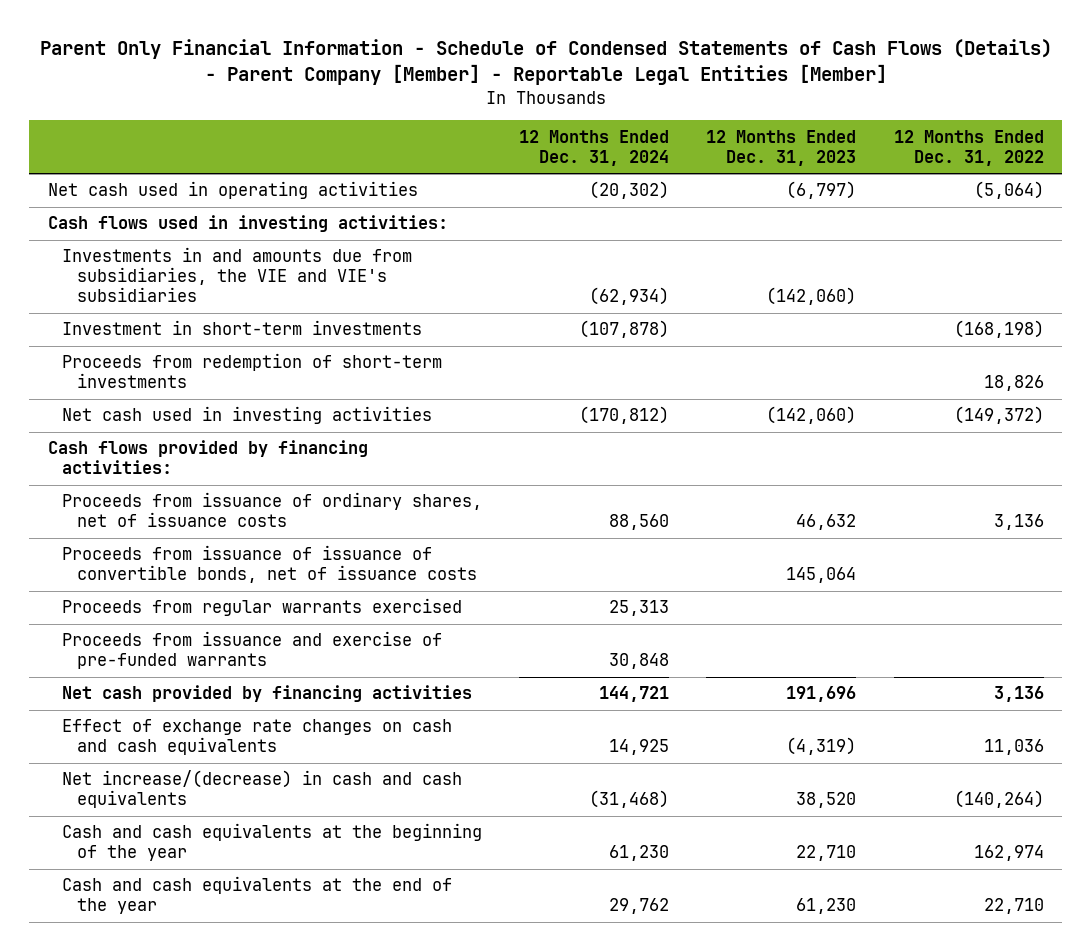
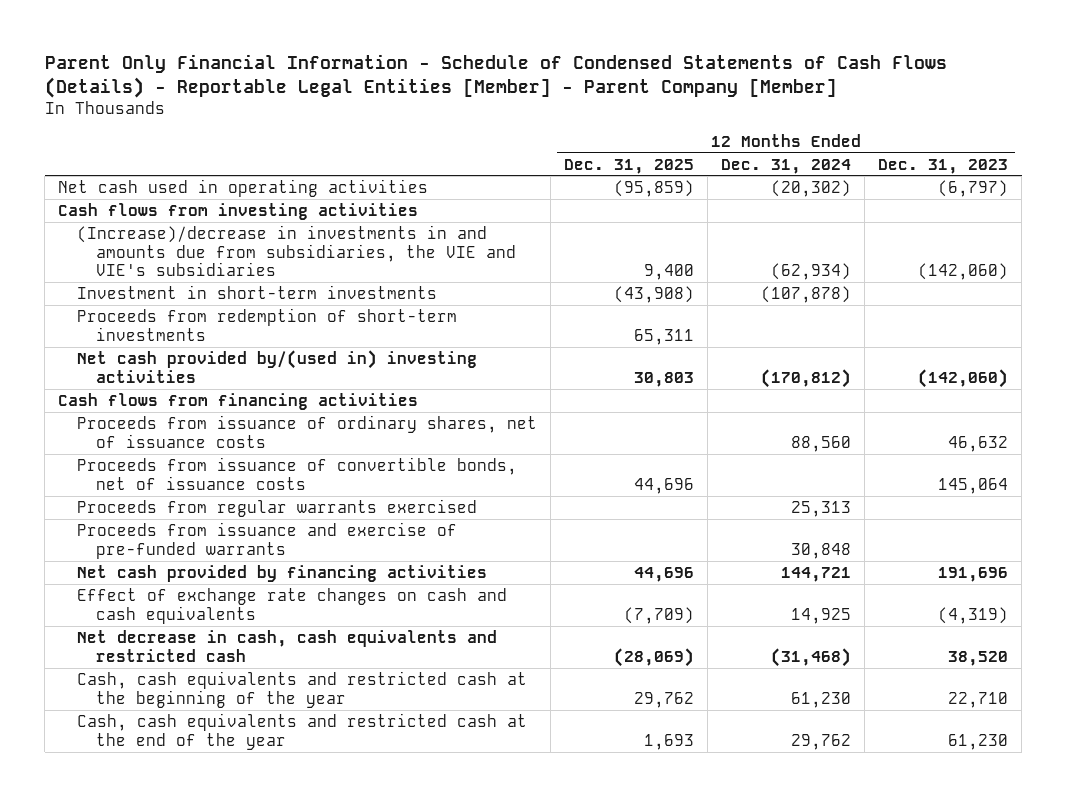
- Parent Only Financial Information - Schedule of Condensed Statements of Cash Flows (Details) - Parent Company [Member] - Reportable Legal Entities [Member]
+ Parent Only Financial Information - Schedule of Condensed Statements of Cash Flows (Details) - Reportable Legal Entities [Member] - Parent Company [Member]
- | 12 Months Ended Dec. 31, 2024 | 12 Months Ended Dec. 31, 2023 | 12 Months Ended Dec. 31, 2022
+ | 12 Months Ended Dec. 31, 2025 | 12 Months Ended Dec. 31, 2024 | 12 Months Ended Dec. 31, 2023
- Cash flows used in investing activities:
- Investments in and amounts due from subsidiaries, the VIE and VIE's subsidiaries | (62,934) | (142,060) |
+ Cash flows from investing activities
+ (Increase)/decrease in investments in and amounts due from subsidiaries, the VIE and VIE's subsidiaries | 9,400 | (62,934) | (142,060)
- Net cash used in investing activities | (170,812) | (142,060) | (149,372)
- Cash flows provided by financing activities:
+ Net cash provided by/(used in) investing activities | 30,803 | (170,812) | (142,060)
+ Cash flows from financing activities
- Proceeds from issuance of issuance of convertible bonds, net of issuance costs | | 145,064 |
+ Proceeds from issuance of convertible bonds, net of issuance costs | 44,696 | | 145,064
- Net increase/(decrease) in cash and cash equivalents | (31,468) | 38,520 | (140,264)
- Cash and cash equivalents at the beginning of the year | 61,230 | 22,710 | 162,974
- Cash and cash equivalents at the end of the year | 29,762 | 61,230 | 22,710
+ Net decrease in cash, cash equivalents and restricted cash | (28,069) | (31,468) | 38,520
+ Cash, cash equivalents and restricted cash at the beginning of the year | 29,762 | 61,230 | 22,710
+ Cash, cash equivalents and restricted cash at the end of the year | 1,693 | 29,762 | 61,230

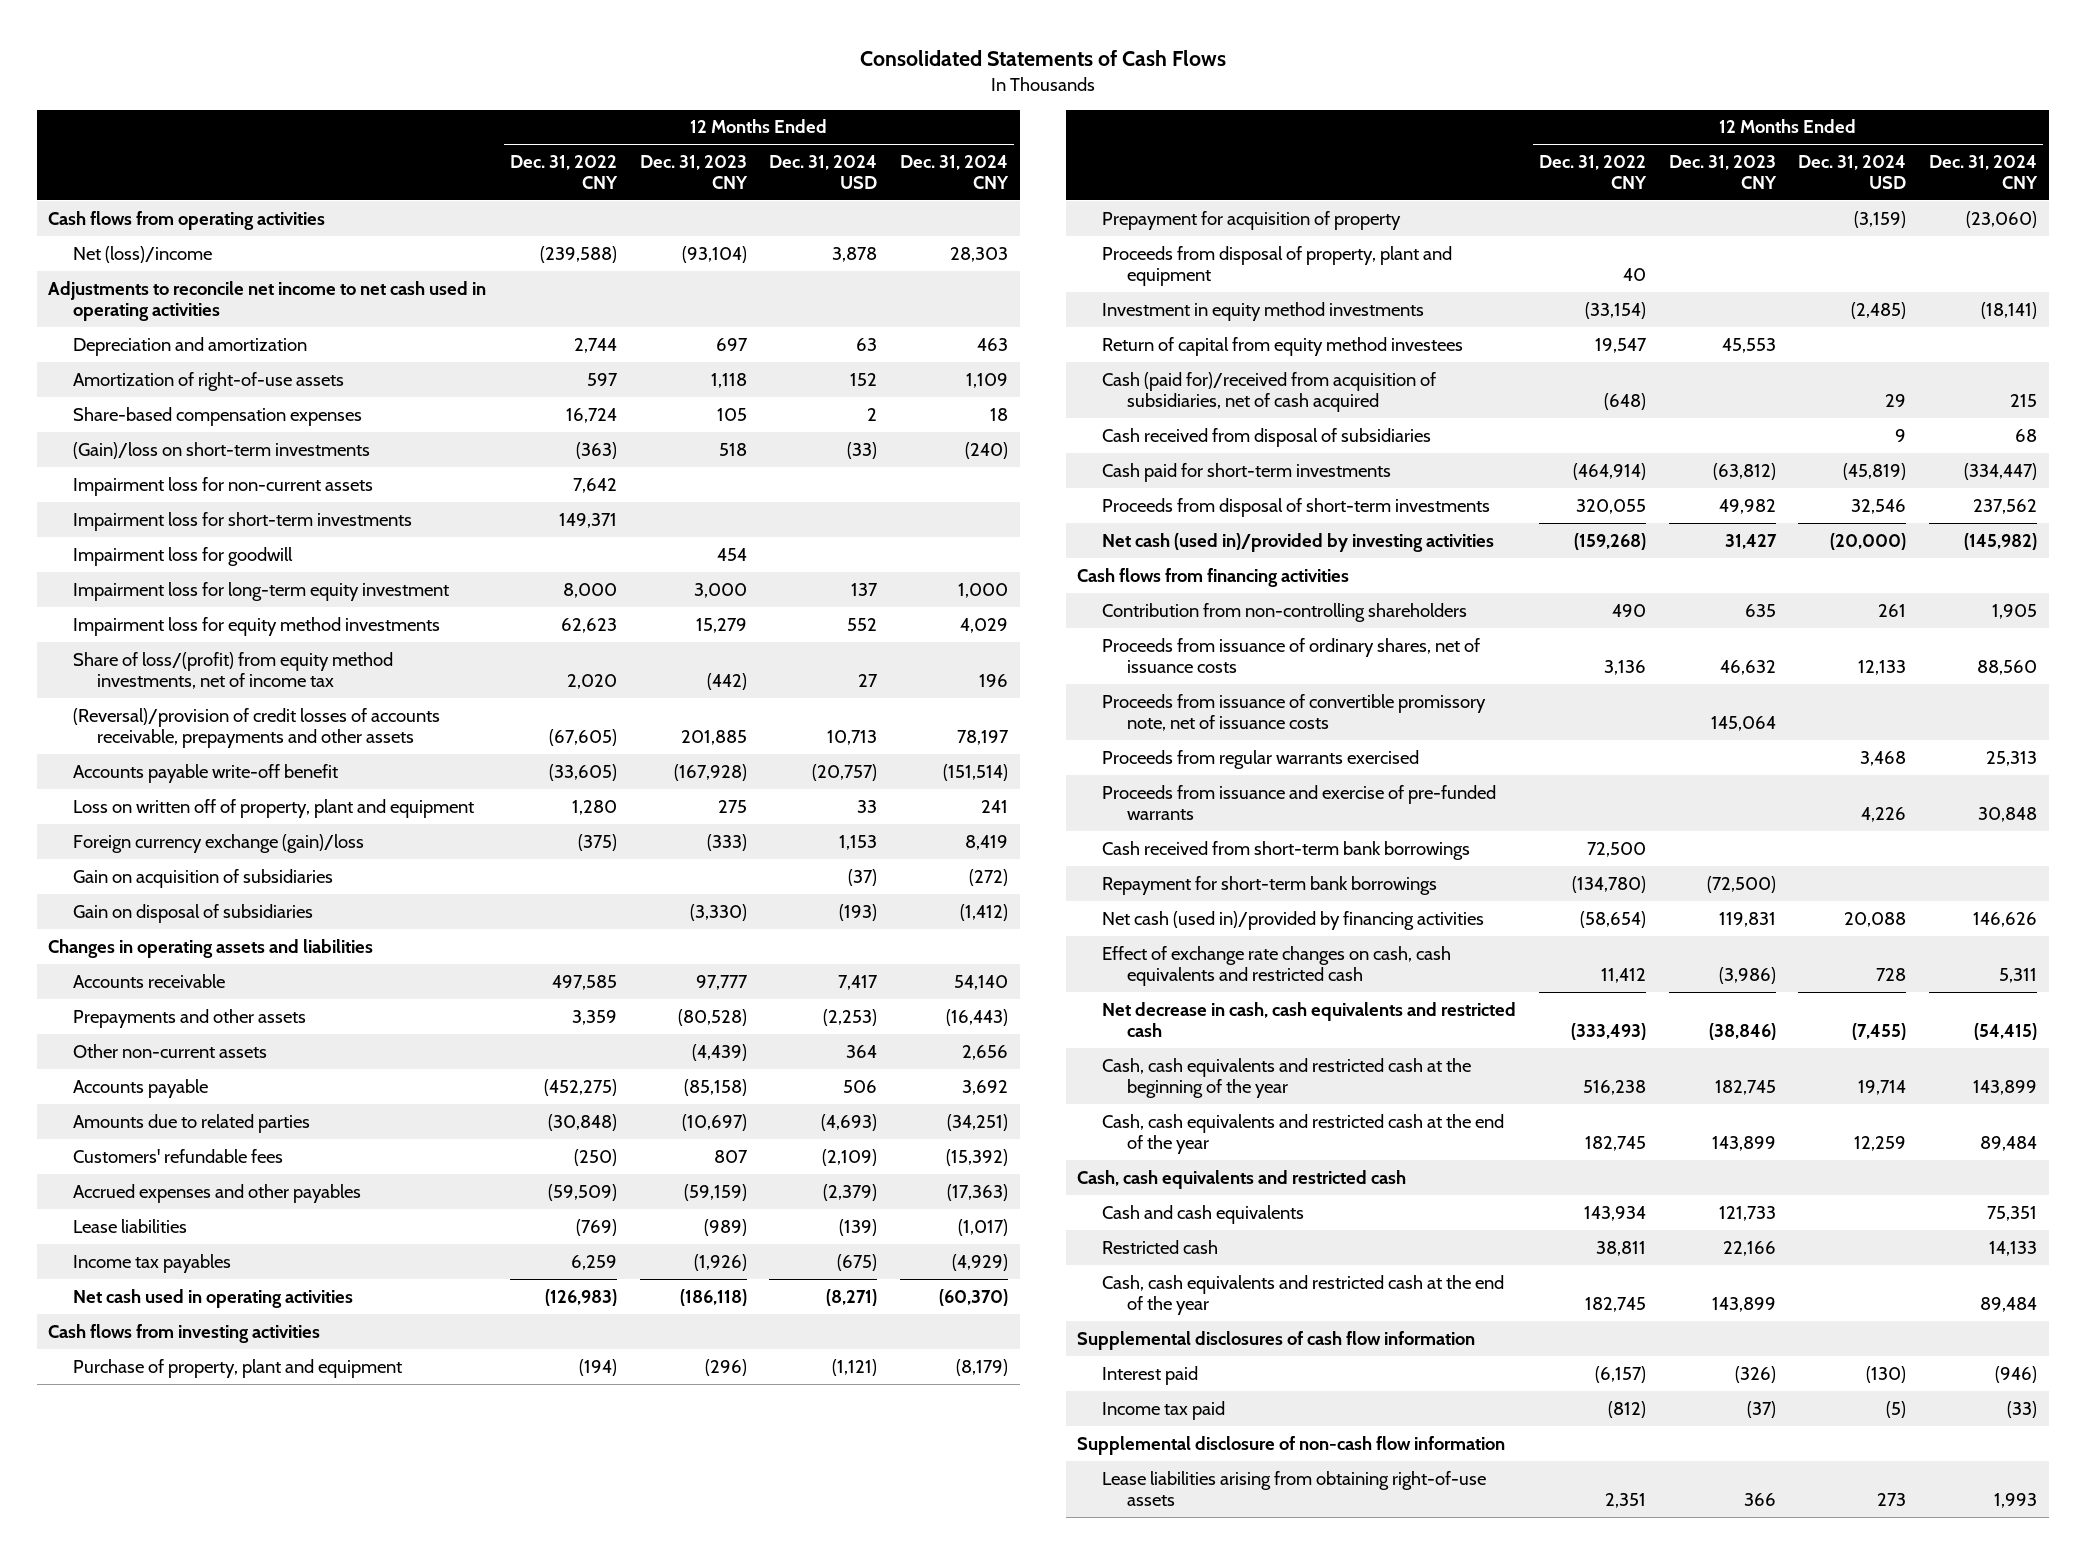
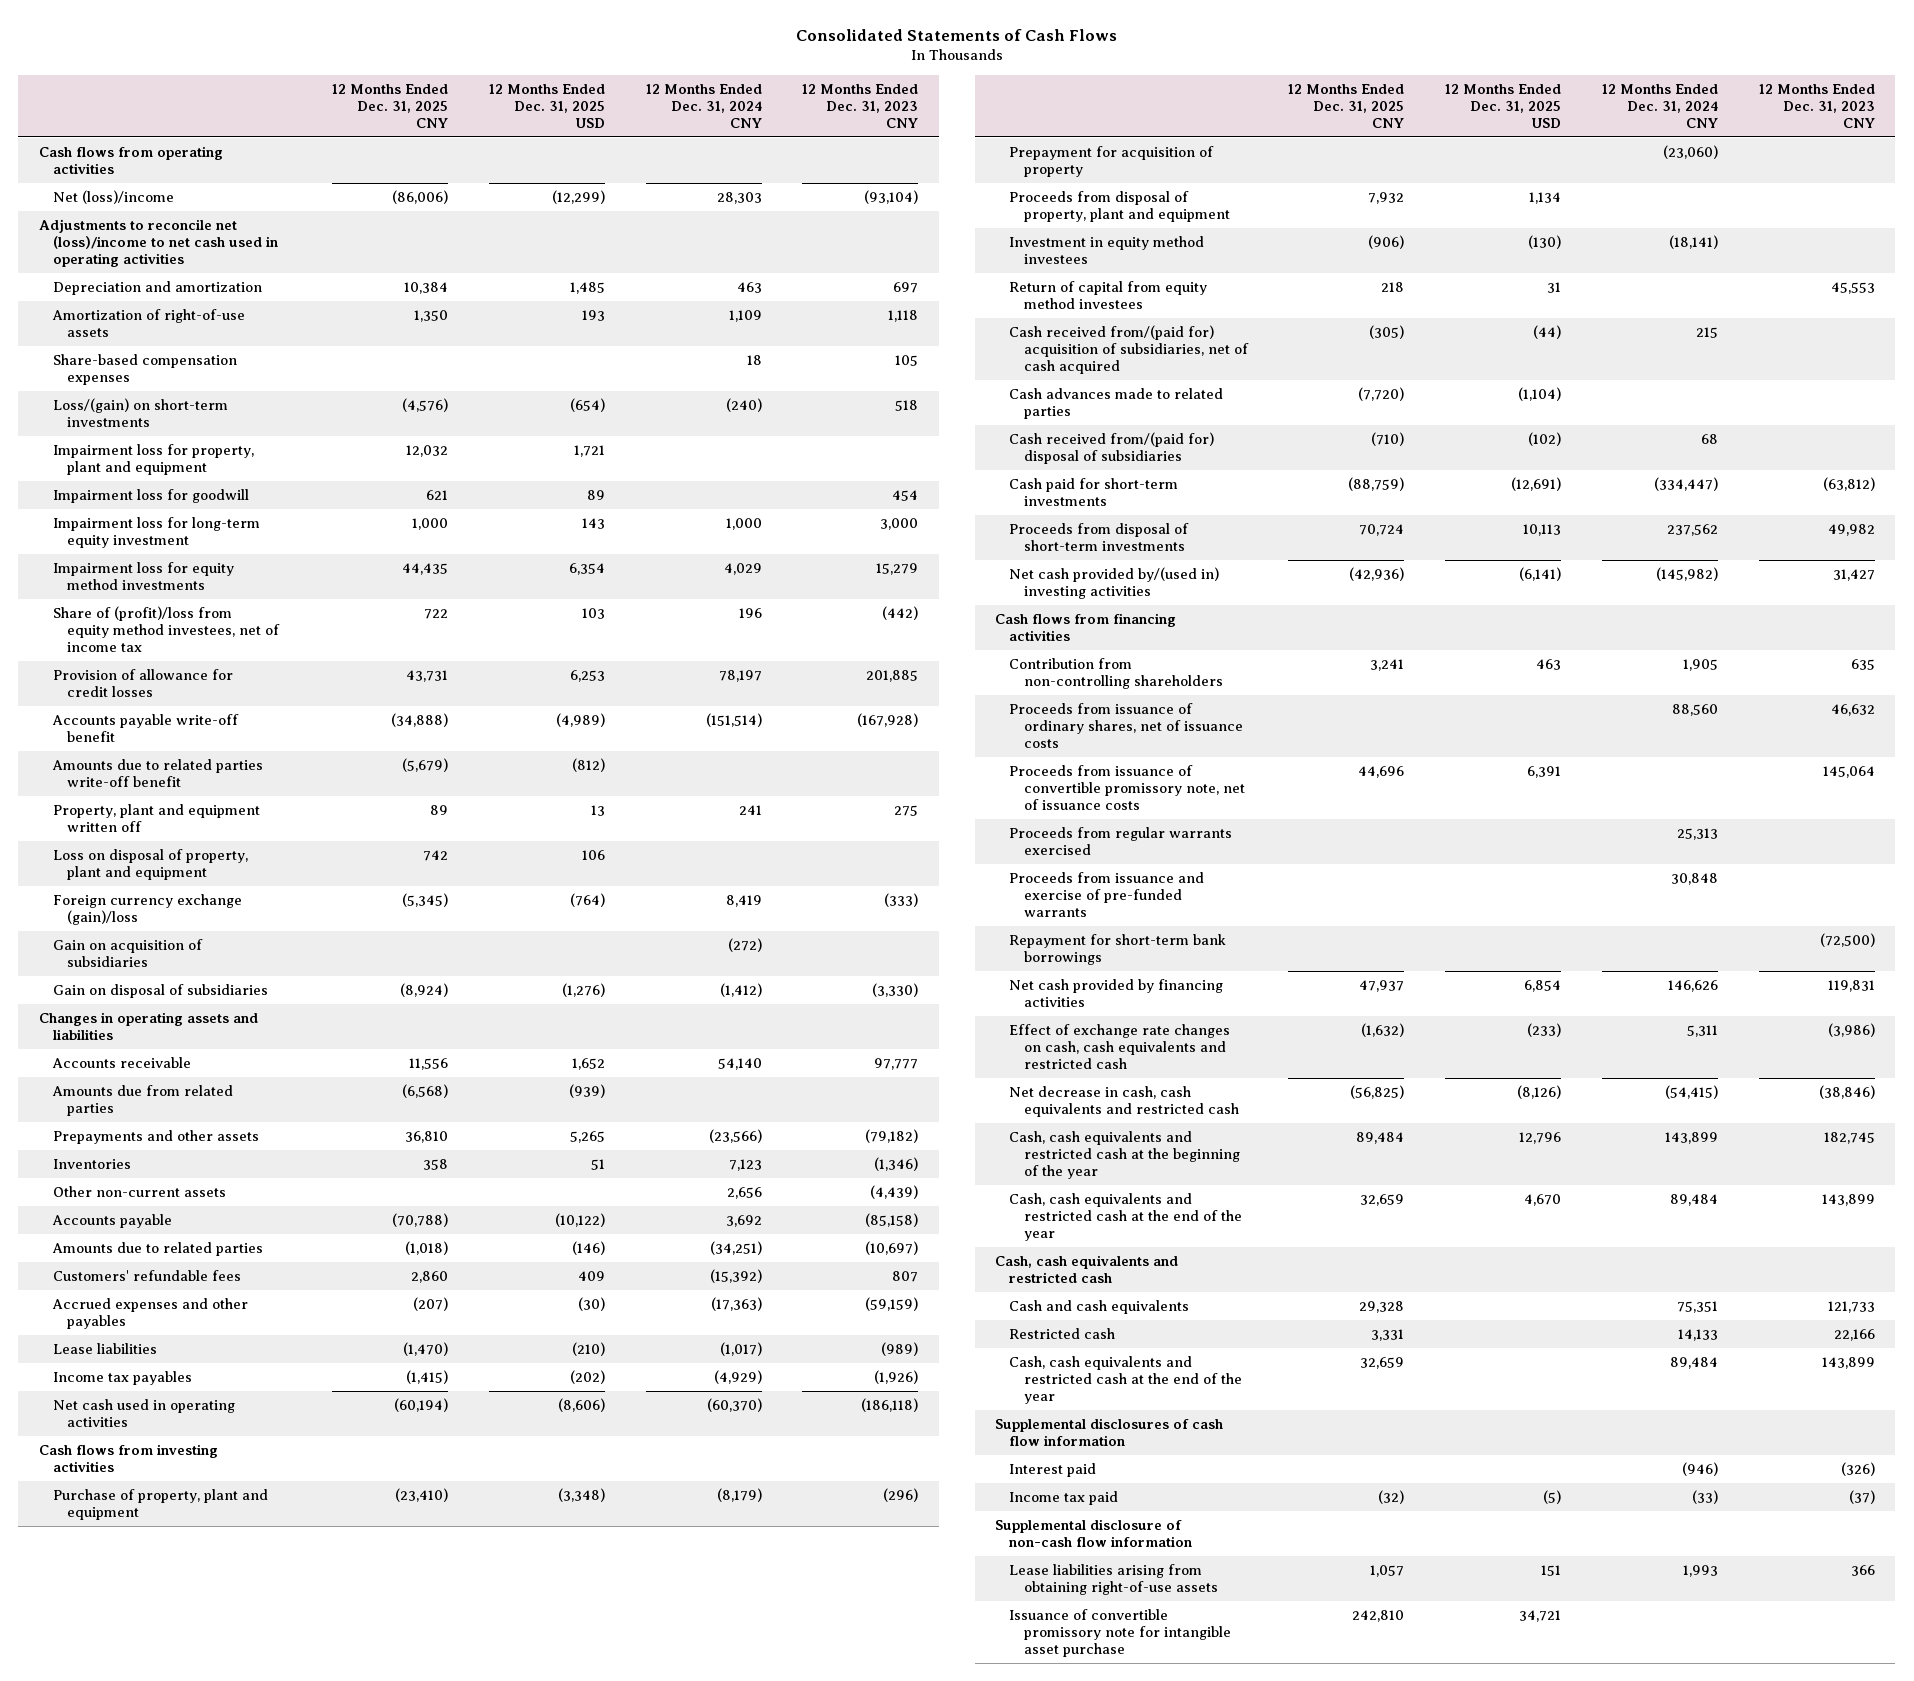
- | 12 Months Ended Dec. 31, 2022 CNY | 12 Months Ended Dec. 31, 2023 CNY | 12 Months Ended Dec. 31, 2024 USD | 12 Months Ended Dec. 31, 2024 CNY
+ | 12 Months Ended Dec. 31, 2025 CNY | 12 Months Ended Dec. 31, 2025 USD | 12 Months Ended Dec. 31, 2024 CNY | 12 Months Ended Dec. 31, 2023 CNY
- Adjustments to reconcile net income to net cash used in operating activities
+ Adjustments to reconcile net (loss)/income to net cash used in operating activities
- (Gain)/loss on short-term investments | (363) | 518 | (33) | (240)
- Impairment loss for non-current assets | 7,642 | | |
- Impairment loss for short-term investments | 149,371 | | |
+ Loss/(gain) on short-term investments | (4,576) | (654) | (240) | 518
+ Impairment loss for property, plant and equipment | 12,032 | 1,721 | |
- Share of loss/(profit) from equity method investments, net of income tax | 2,020 | (442) | 27 | 196
- (Reversal)/provision of credit losses of accounts receivable, prepayments and other assets | (67,605) | 201,885 | 10,713 | 78,197
+ Share of (profit)/loss from equity method investees, net of income tax | 722 | 103 | 196 | (442)
+ Provision of allowance for credit losses | 43,731 | 6,253 | 78,197 | 201,885
- Loss on written off of property, plant and equipment | 1,280 | 275 | 33 | 241
+ Amounts due to related parties write-off benefit | (5,679) | (812) | |
+ Property, plant and equipment written off | 89 | 13 | 241 | 275
+ Loss on disposal of property, plant and equipment | 742 | 106 | |
- Prepayments and other assets | 3,359 | (80,528) | (2,253) | (16,443)
+ Amounts due from related parties | (6,568) | (939) | |
+ Prepayments and other assets | 36,810 | 5,265 | (23,566) | (79,182)
+ Inventories | 358 | 51 | 7,123 | (1,346)
- Investment in equity method investments | (33,154) | | (2,485) | (18,141)
+ Investment in equity method investees | (906) | (130) | (18,141) |
- Cash (paid for)/received from acquisition of subsidiaries, net of cash acquired | (648) | | 29 | 215
- Cash received from disposal of subsidiaries | | | 9 | 68
+ Cash received from/(paid for) acquisition of subsidiaries, net of cash acquired | (305) | (44) | 215 |
+ Cash advances made to related parties | (7,720) | (1,104) | |
+ Cash received from/(paid for) disposal of subsidiaries | (710) | (102) | 68 |
- Net cash (used in)/provided by investing activities | (159,268) | 31,427 | (20,000) | (145,982)
+ Net cash provided by/(used in) investing activities | (42,936) | (6,141) | (145,982) | 31,427
- Cash received from short-term bank borrowings | 72,500 | | |
- Net cash (used in)/provided by financing activities | (58,654) | 119,831 | 20,088 | 146,626
+ Net cash provided by financing activities | 47,937 | 6,854 | 146,626 | 119,831
+ Issuance of convertible promissory note for intangible asset purchase | 242,810 | 34,721 | |

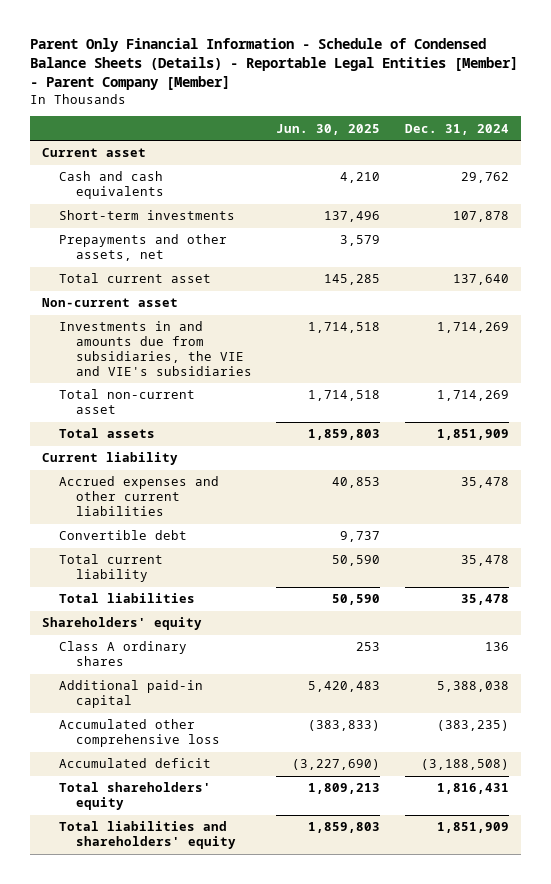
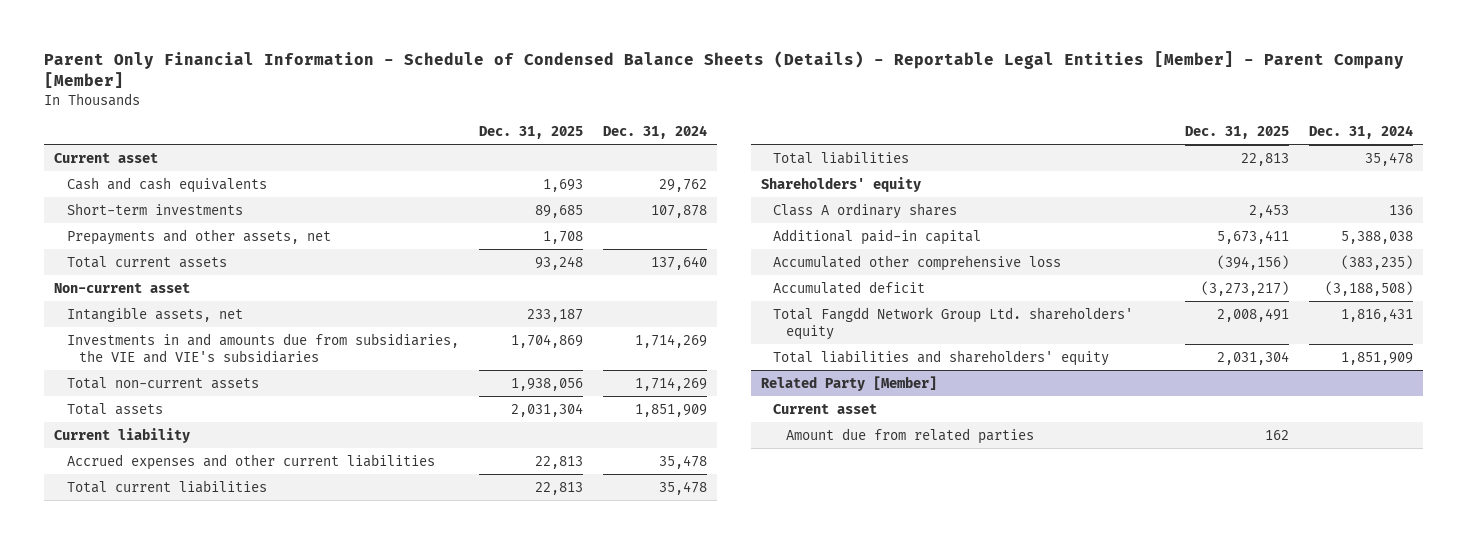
- | Jun. 30, 2025 | Dec. 31, 2024
+ | Dec. 31, 2025 | Dec. 31, 2024
- Total current asset | 145,285 | 137,640
+ Total current assets | 93,248 | 137,640
+ Intangible assets, net | 233,187 |
- Total non-current asset | 1,714,518 | 1,714,269
+ Total non-current assets | 1,938,056 | 1,714,269
- Convertible debt | 9,737 |
- Total current liability | 50,590 | 35,478
+ Total current liabilities | 22,813 | 35,478
- Total shareholders' equity | 1,809,213 | 1,816,431
+ Total Fangdd Network Group Ltd. shareholders' equity | 2,008,491 | 1,816,431
+ Related Party [Member]
+ Current asset
+ Amount due from related parties | 162 |

